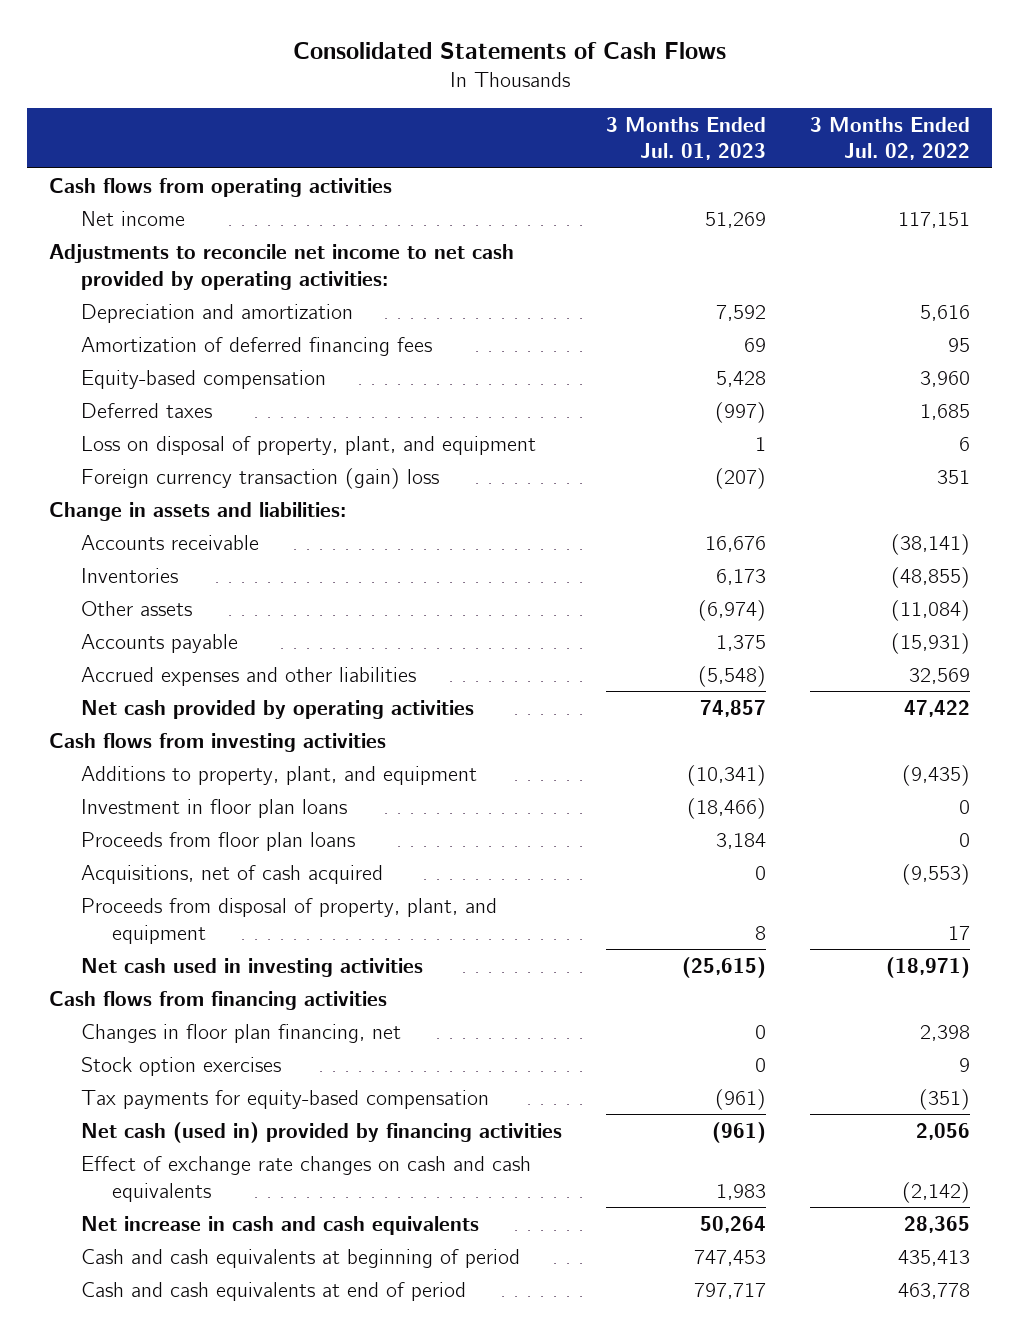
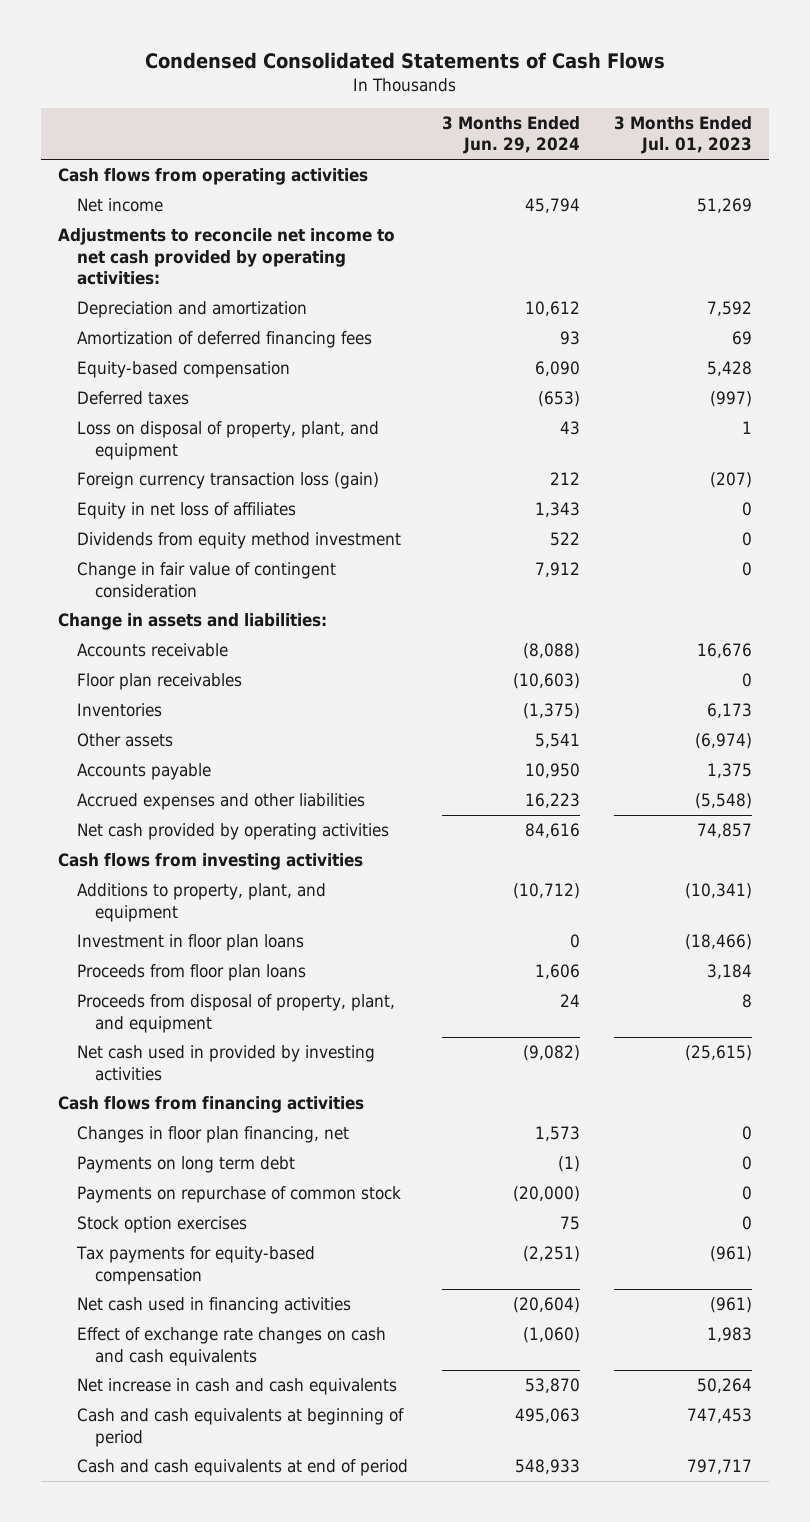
- Consolidated Statements of Cash Flows
+ Condensed Consolidated Statements of Cash Flows
- | 3 Months Ended Jul. 01, 2023 | 3 Months Ended Jul. 02, 2022
+ | 3 Months Ended Jun. 29, 2024 | 3 Months Ended Jul. 01, 2023
- Foreign currency transaction (gain) loss | (207) | 351
+ Foreign currency transaction loss (gain) | 212 | (207)
+ Equity in net loss of affiliates | 1,343 | 0
+ Dividends from equity method investment | 522 | 0
+ Change in fair value of contingent consideration | 7,912 | 0
+ Floor plan receivables | (10,603) | 0
- Acquisitions, net of cash acquired | 0 | (9,553)
- Net cash used in investing activities | (25,615) | (18,971)
+ Net cash used in provided by investing activities | (9,082) | (25,615)
+ Payments on long term debt | (1) | 0
+ Payments on repurchase of common stock | (20,000) | 0
- Net cash (used in) provided by financing activities | (961) | 2,056
+ Net cash used in financing activities | (20,604) | (961)

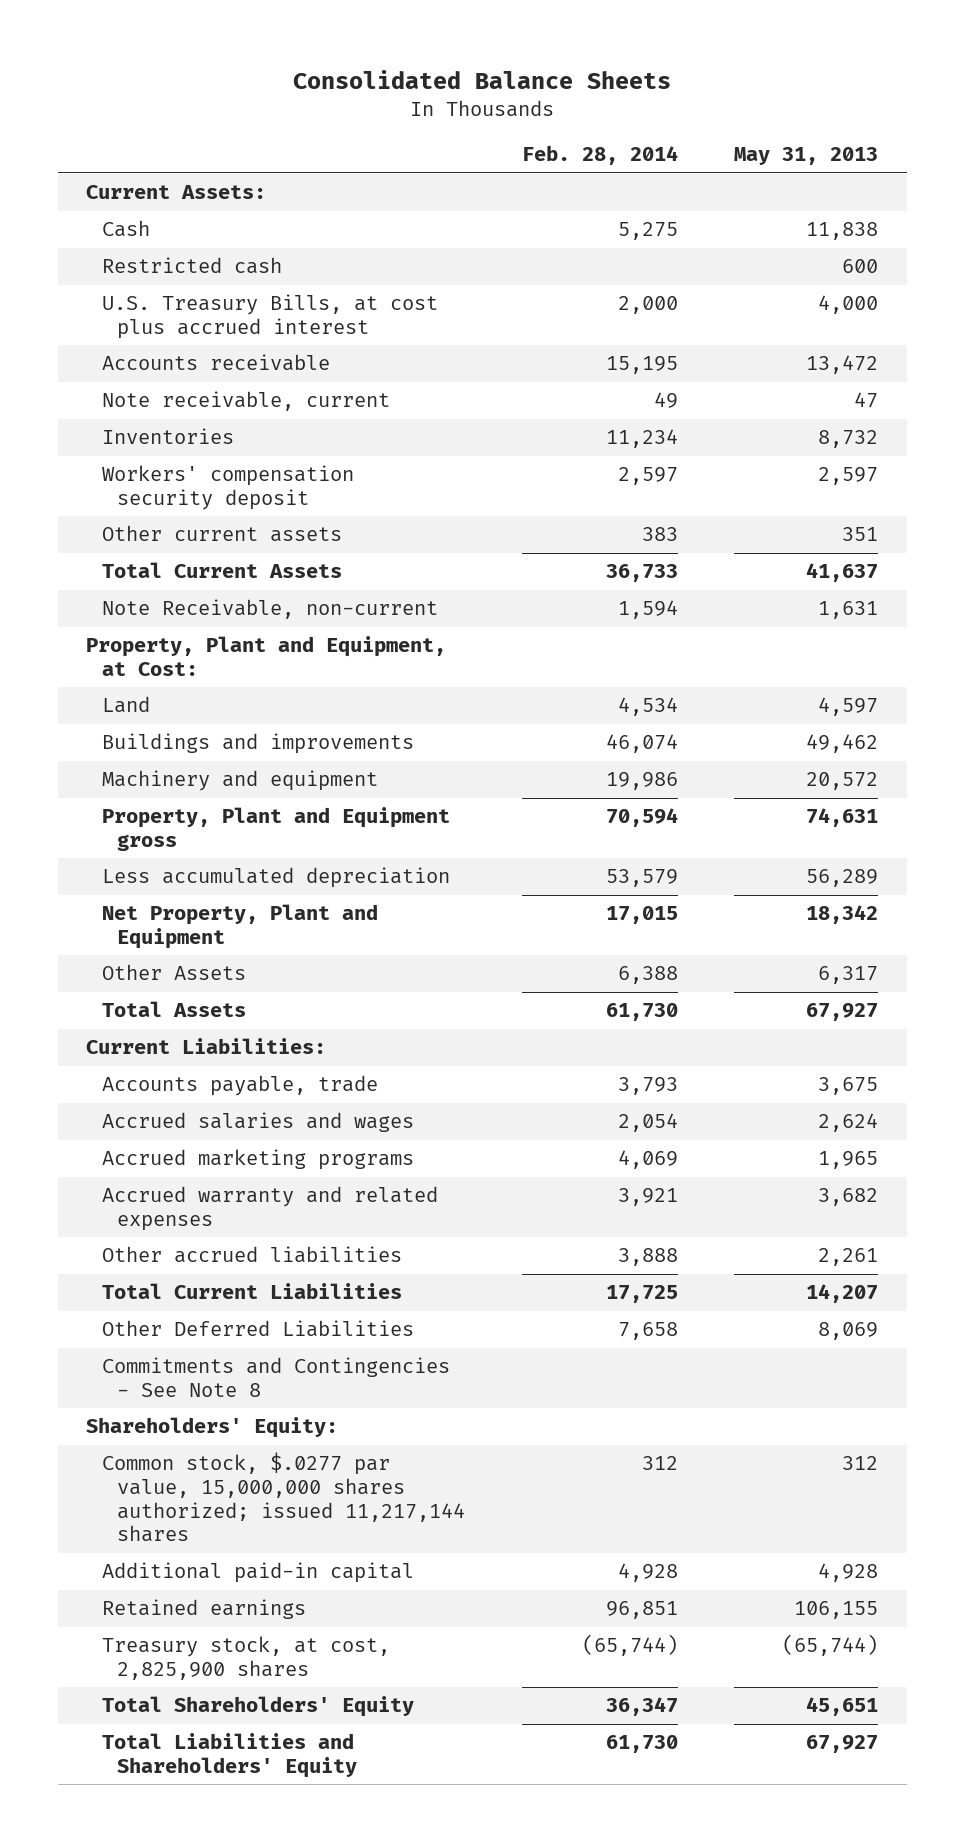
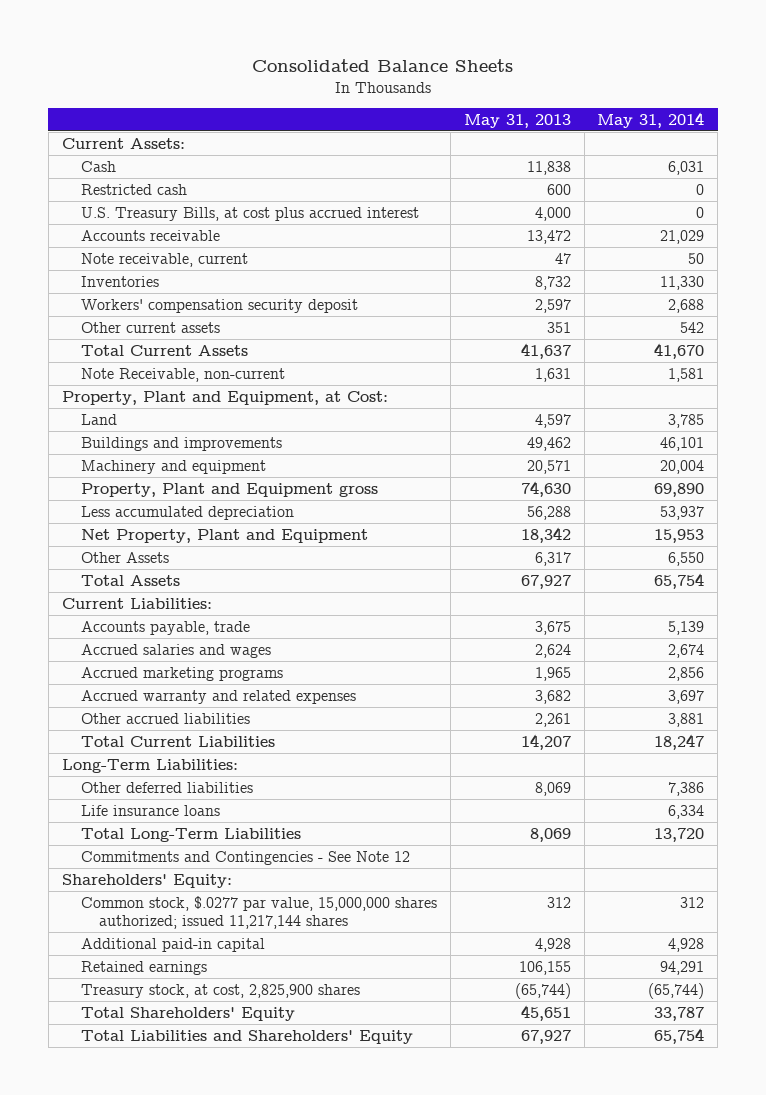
- | Feb. 28, 2014 | May 31, 2013
+ | May 31, 2013 | May 31, 2014
- Machinery and equipment | 19,986 | 20,572
- Property, Plant and Equipment gross | 70,594 | 74,631
- Less accumulated depreciation | 53,579 | 56,289
+ Machinery and equipment | 20,571 | 20,004
+ Property, Plant and Equipment gross | 74,630 | 69,890
+ Less accumulated depreciation | 56,288 | 53,937
- Other Deferred Liabilities | 7,658 | 8,069
- Commitments and Contingencies - See Note 8
+ Long-Term Liabilities:
+ Other deferred liabilities | 8,069 | 7,386
+ Life insurance loans | | 6,334
+ Total Long-Term Liabilities | 8,069 | 13,720
+ Commitments and Contingencies - See Note 12

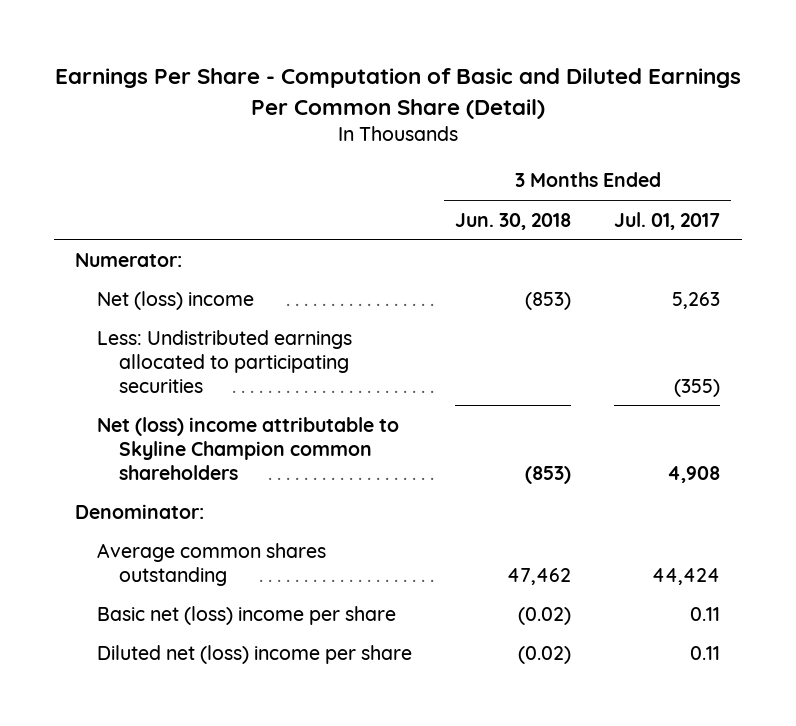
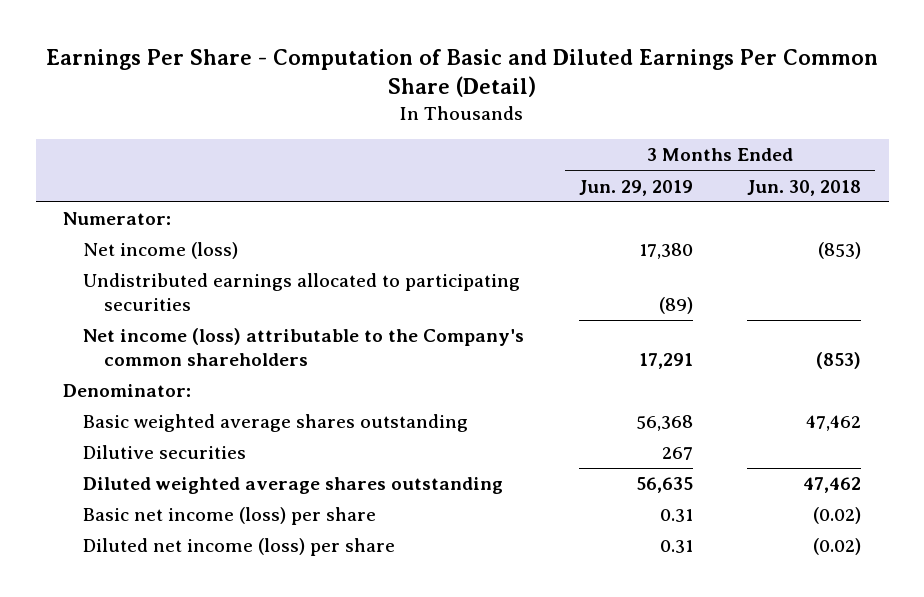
- | 3 Months Ended Jun. 30, 2018 | 3 Months Ended Jul. 01, 2017
+ | 3 Months Ended Jun. 29, 2019 | 3 Months Ended Jun. 30, 2018
- Net (loss) income | (853) | 5,263
- Less: Undistributed earnings allocated to participating securities | | (355)
- Net (loss) income attributable to Skyline Champion common shareholders | (853) | 4,908
+ Net income (loss) | 17,380 | (853)
+ Undistributed earnings allocated to participating securities | (89) |
+ Net income (loss) attributable to the Company's common shareholders | 17,291 | (853)
- Average common shares outstanding | 47,462 | 44,424
- Basic net (loss) income per share | (0.02) | 0.11
- Diluted net (loss) income per share | (0.02) | 0.11
+ Basic weighted average shares outstanding | 56,368 | 47,462
+ Dilutive securities | 267 |
+ Diluted weighted average shares outstanding | 56,635 | 47,462
+ Basic net income (loss) per share | 0.31 | (0.02)
+ Diluted net income (loss) per share | 0.31 | (0.02)

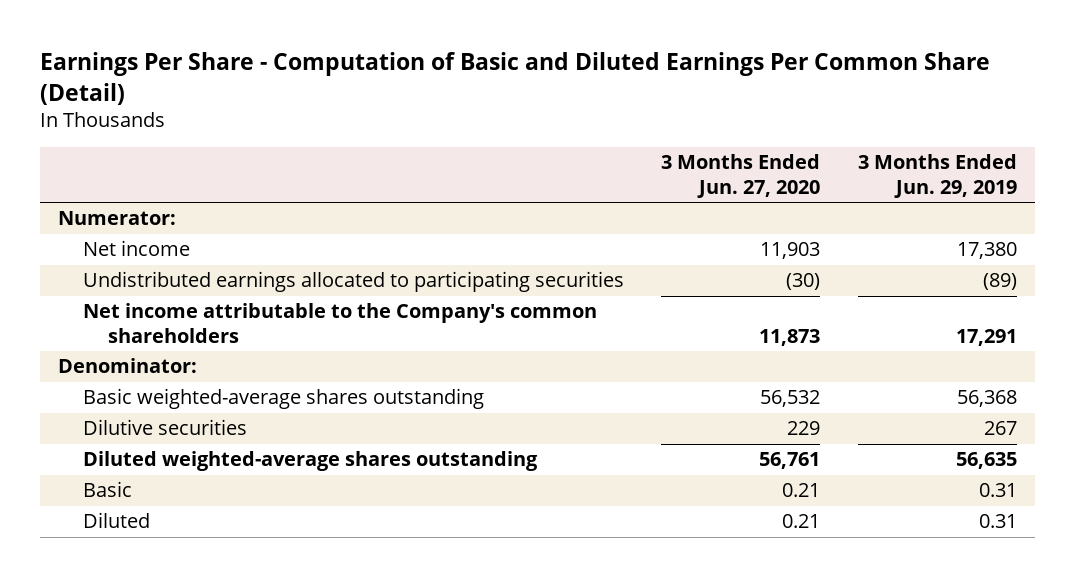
- | 3 Months Ended Jun. 29, 2019 | 3 Months Ended Jun. 30, 2018
+ | 3 Months Ended Jun. 27, 2020 | 3 Months Ended Jun. 29, 2019
- Net income (loss) | 17,380 | (853)
+ Net income | 11,903 | 17,380
- Net income (loss) attributable to the Company's common shareholders | 17,291 | (853)
+ Net income attributable to the Company's common shareholders | 11,873 | 17,291
- Basic weighted average shares outstanding | 56,368 | 47,462
+ Basic weighted-average shares outstanding | 56,532 | 56,368
- Diluted weighted average shares outstanding | 56,635 | 47,462
- Basic net income (loss) per share | 0.31 | (0.02)
- Diluted net income (loss) per share | 0.31 | (0.02)
+ Diluted weighted-average shares outstanding | 56,761 | 56,635
+ Basic | 0.21 | 0.31
+ Diluted | 0.21 | 0.31

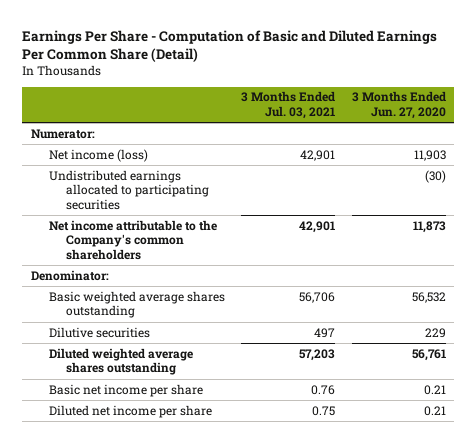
- | 3 Months Ended Jun. 27, 2020 | 3 Months Ended Jun. 29, 2019
+ | 3 Months Ended Jul. 03, 2021 | 3 Months Ended Jun. 27, 2020
- Net income | 11,903 | 17,380
+ Net income (loss) | 42,901 | 11,903
- Basic weighted-average shares outstanding | 56,532 | 56,368
+ Basic weighted average shares outstanding | 56,706 | 56,532
- Diluted weighted-average shares outstanding | 56,761 | 56,635
- Basic | 0.21 | 0.31
- Diluted | 0.21 | 0.31
+ Diluted weighted average shares outstanding | 57,203 | 56,761
+ Basic net income per share | 0.76 | 0.21
+ Diluted net income per share | 0.75 | 0.21

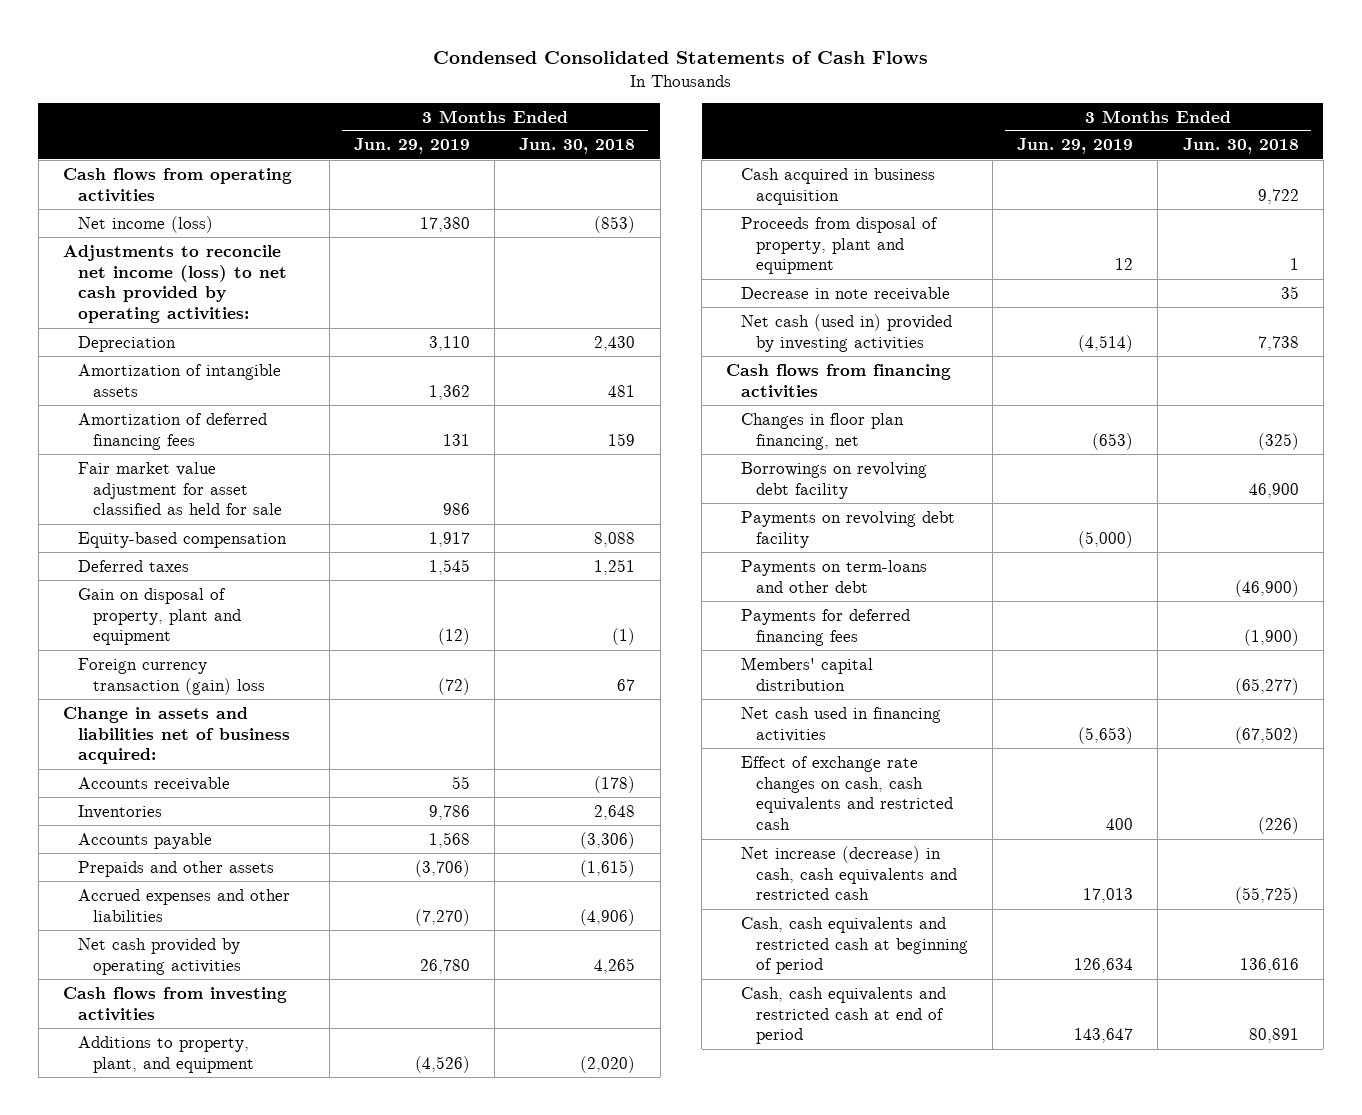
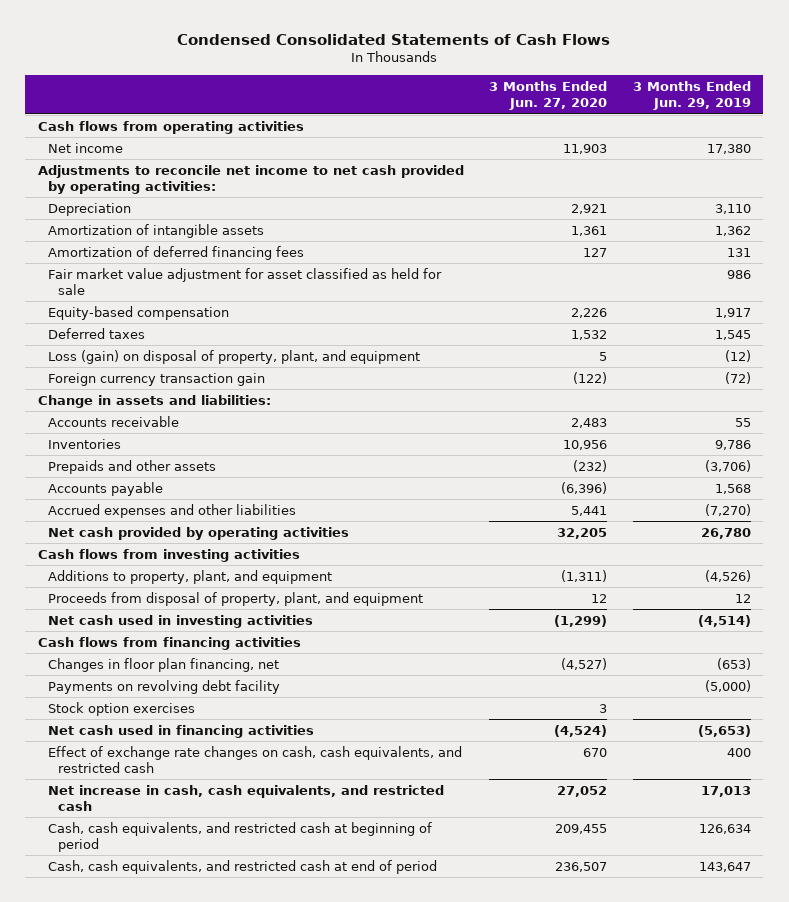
- | 3 Months Ended Jun. 29, 2019 | 3 Months Ended Jun. 30, 2018
+ | 3 Months Ended Jun. 27, 2020 | 3 Months Ended Jun. 29, 2019
- Net income (loss) | 17,380 | (853)
- Adjustments to reconcile net income (loss) to net cash provided by operating activities:
+ Net income | 11,903 | 17,380
+ Adjustments to reconcile net income to net cash provided by operating activities:
- Gain on disposal of property, plant and equipment | (12) | (1)
- Foreign currency transaction (gain) loss | (72) | 67
- Change in assets and liabilities net of business acquired:
+ Loss (gain) on disposal of property, plant, and equipment | 5 | (12)
+ Foreign currency transaction gain | (122) | (72)
+ Change in assets and liabilities:
moved down: Accounts payable | (6,396) | 1,568
- Cash acquired in business acquisition | | 9,722
- Proceeds from disposal of property, plant and equipment | 12 | 1
- Decrease in note receivable | | 35
- Net cash (used in) provided by investing activities | (4,514) | 7,738
+ Proceeds from disposal of property, plant, and equipment | 12 | 12
+ Net cash used in investing activities | (1,299) | (4,514)
- Borrowings on revolving debt facility | | 46,900
- Payments on term-loans and other debt | | (46,900)
- Payments for deferred financing fees | | (1,900)
- Members' capital distribution | | (65,277)
+ Stock option exercises | 3 |
- Effect of exchange rate changes on cash, cash equivalents and restricted cash | 400 | (226)
- Net increase (decrease) in cash, cash equivalents and restricted cash | 17,013 | (55,725)
- Cash, cash equivalents and restricted cash at beginning of period | 126,634 | 136,616
- Cash, cash equivalents and restricted cash at end of period | 143,647 | 80,891
+ Effect of exchange rate changes on cash, cash equivalents, and restricted cash | 670 | 400
+ Net increase in cash, cash equivalents, and restricted cash | 27,052 | 17,013
+ Cash, cash equivalents, and restricted cash at beginning of period | 209,455 | 126,634
+ Cash, cash equivalents, and restricted cash at end of period | 236,507 | 143,647

